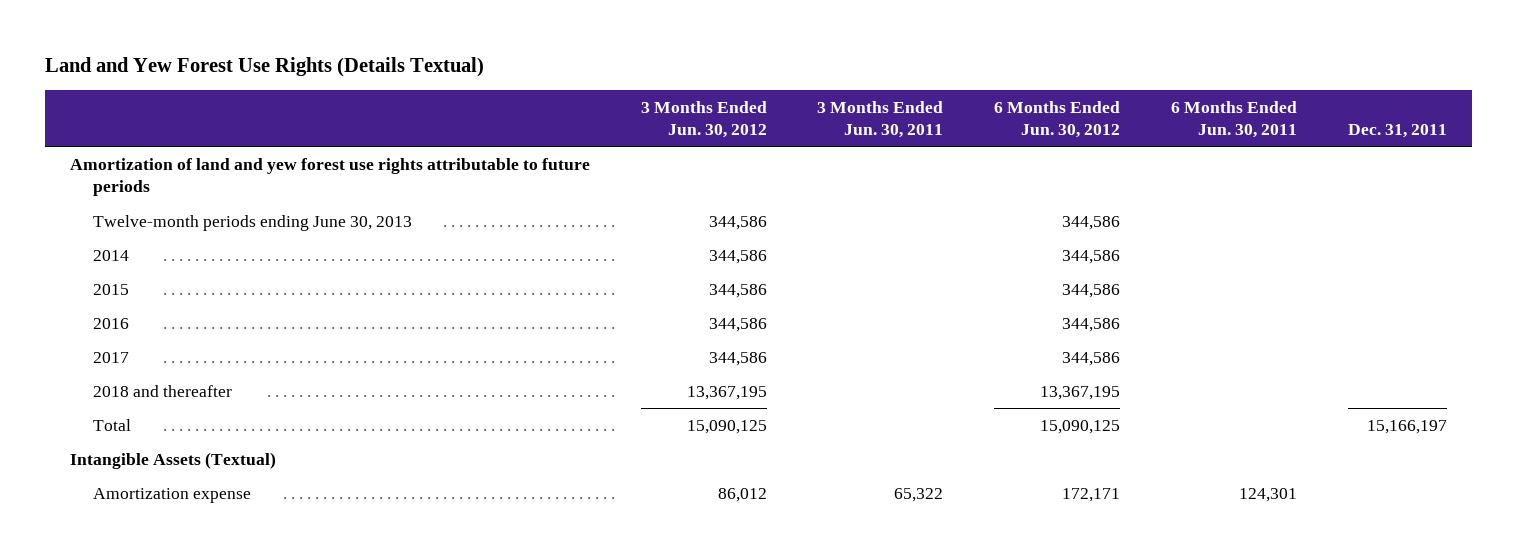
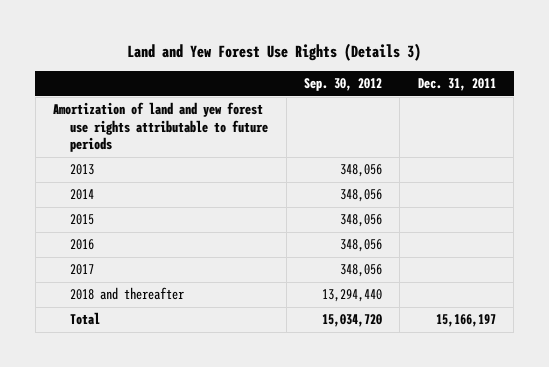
- Land and Yew Forest Use Rights (Details Textual)
+ Land and Yew Forest Use Rights (Details 3)
- | 3 Months Ended Jun. 30, 2012 | 3 Months Ended Jun. 30, 2011 | 6 Months Ended Jun. 30, 2012 | 6 Months Ended Jun. 30, 2011 | Dec. 31, 2011
+ | Sep. 30, 2012 | Dec. 31, 2011
- Twelve-month periods ending June 30, 2013 | 344,586 | | 344,586 | |
+ 2013 | 348,056 |
- Intangible Assets (Textual)
- Amortization expense | 86,012 | 65,322 | 172,171 | 124,301 |

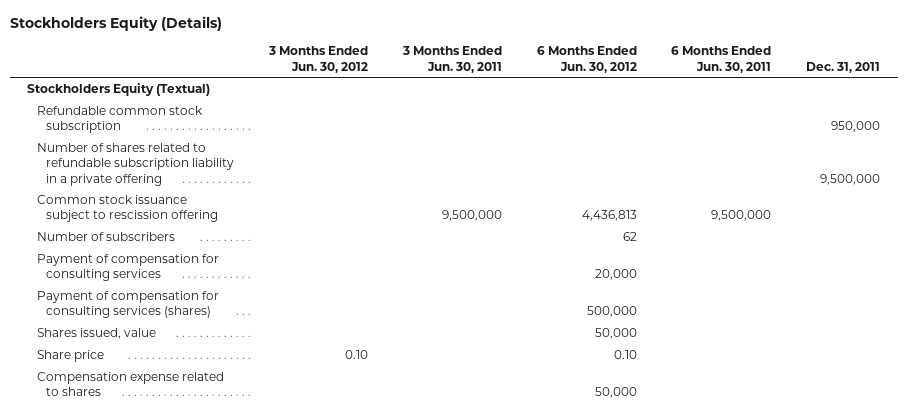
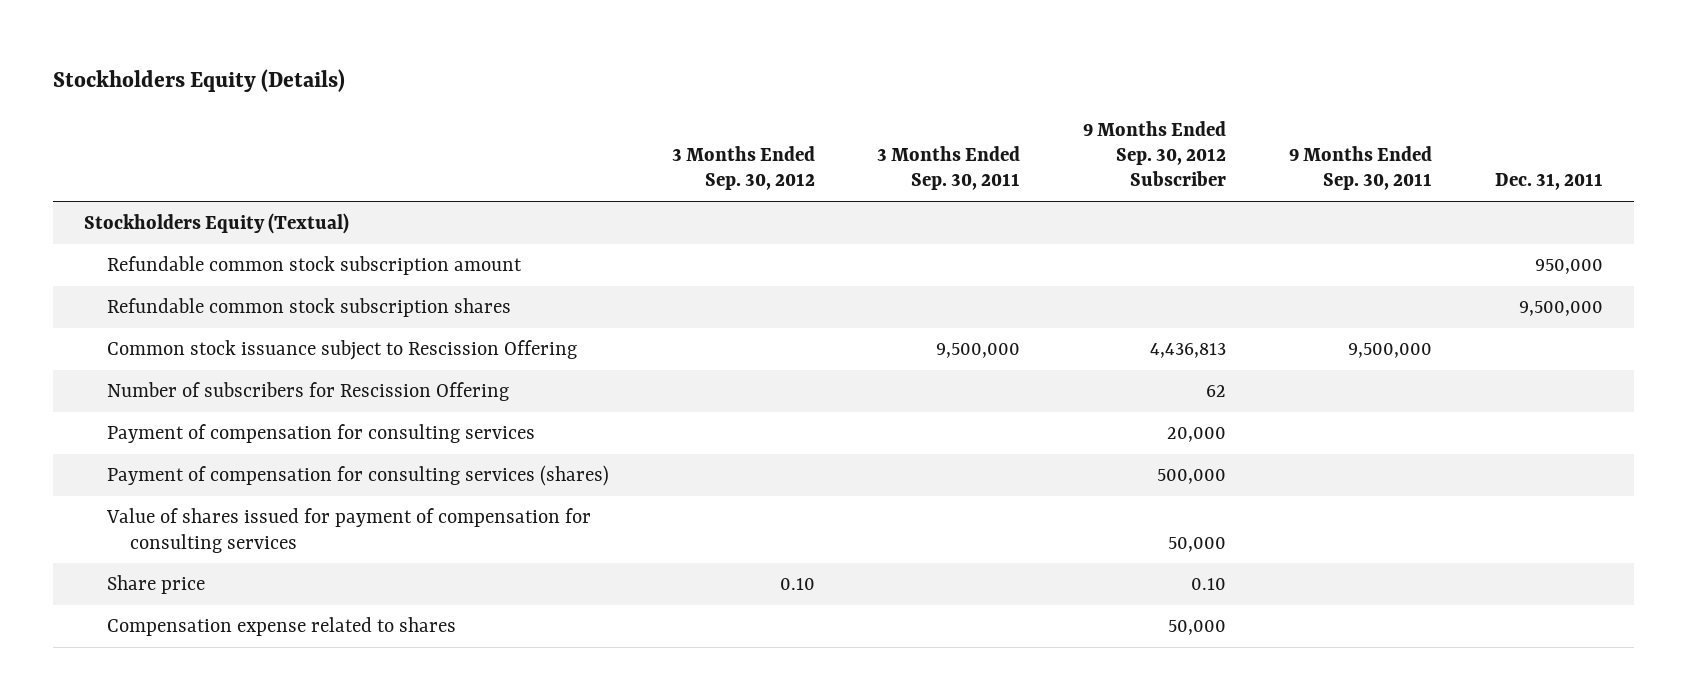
- | 3 Months Ended Jun. 30, 2012 | 3 Months Ended Jun. 30, 2011 | 6 Months Ended Jun. 30, 2012 | 6 Months Ended Jun. 30, 2011 | Dec. 31, 2011
+ | 3 Months Ended Sep. 30, 2012 | 3 Months Ended Sep. 30, 2011 | 9 Months Ended Sep. 30, 2012 Subscriber | 9 Months Ended Sep. 30, 2011 | Dec. 31, 2011
- Refundable common stock subscription | | | | | 950,000
- Number of shares related to refundable subscription liability in a private offering | | | | | 9,500,000
- Common stock issuance subject to rescission offering | | 9,500,000 | 4,436,813 | 9,500,000 |
- Number of subscribers | | | 62 | |
+ Refundable common stock subscription amount | | | | | 950,000
+ Refundable common stock subscription shares | | | | | 9,500,000
+ Common stock issuance subject to Rescission Offering | | 9,500,000 | 4,436,813 | 9,500,000 |
+ Number of subscribers for Rescission Offering | | | 62 | |
- Shares issued, value | | | 50,000 | |
+ Value of shares issued for payment of compensation for consulting services | | | 50,000 | |

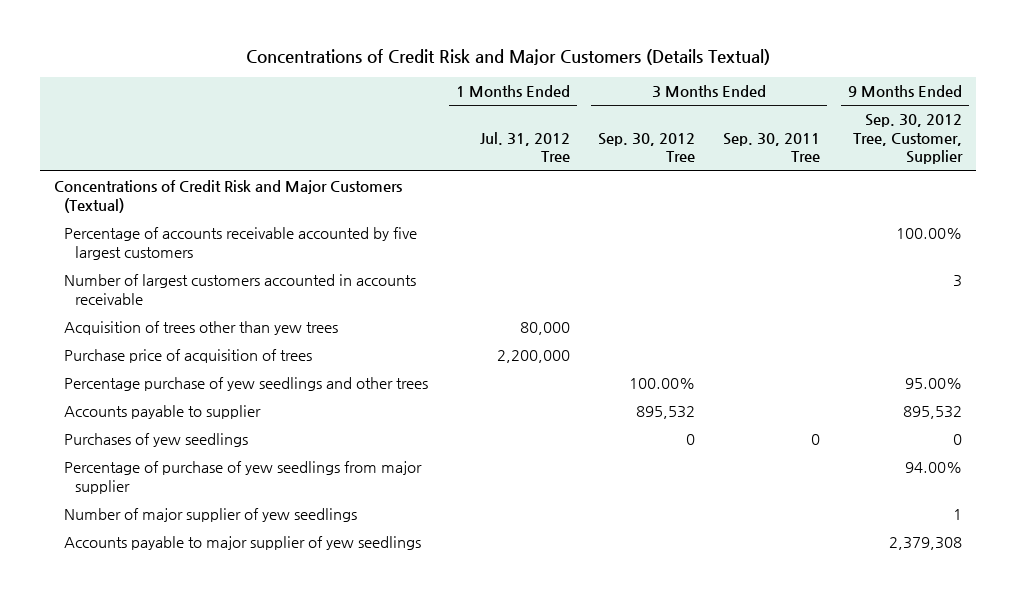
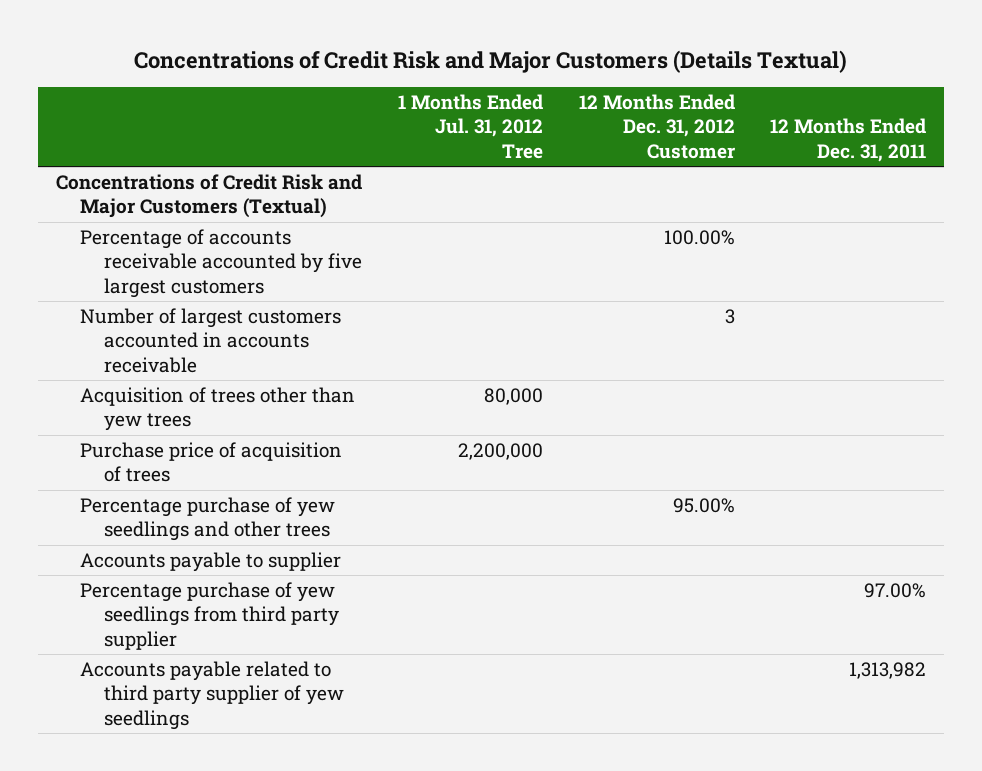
- | 1 Months Ended Jul. 31, 2012 Tree | 3 Months Ended Sep. 30, 2012 Tree | 3 Months Ended Sep. 30, 2011 Tree | 9 Months Ended Sep. 30, 2012 Tree, Customer, Supplier
+ | 1 Months Ended Jul. 31, 2012 Tree | 12 Months Ended Dec. 31, 2012 Customer | 12 Months Ended Dec. 31, 2011
- Purchases of yew seedlings | | 0 | 0 | 0
- Percentage of purchase of yew seedlings from major supplier | | | | 94.00%
- Number of major supplier of yew seedlings | | | | 1
- Accounts payable to major supplier of yew seedlings | | | | 2,379,308
+ Percentage purchase of yew seedlings from third party supplier | | | 97.00%
+ Accounts payable related to third party supplier of yew seedlings | | | 1,313,982

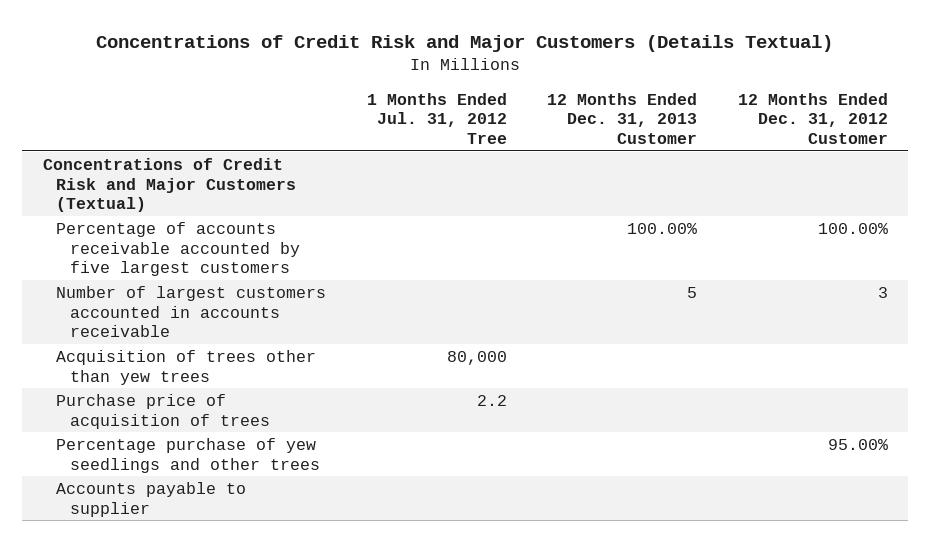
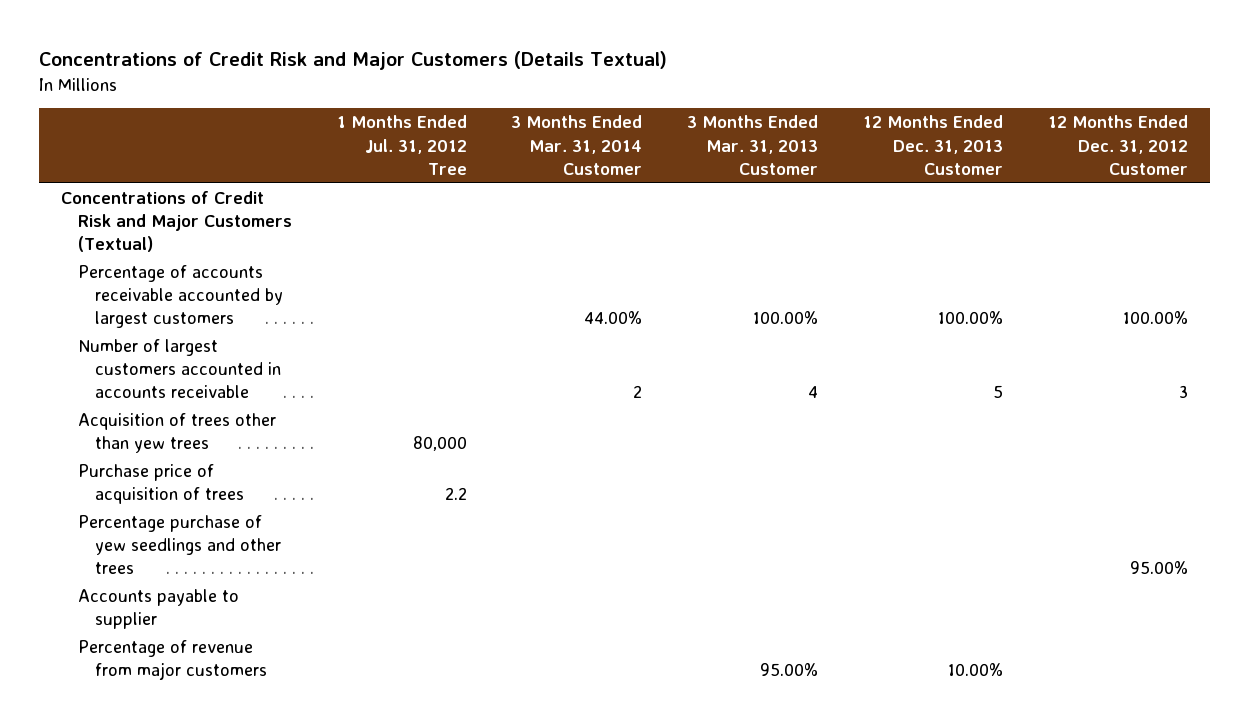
- | 1 Months Ended Jul. 31, 2012 Tree | 12 Months Ended Dec. 31, 2013 Customer | 12 Months Ended Dec. 31, 2012 Customer
+ | 1 Months Ended Jul. 31, 2012 Tree | 3 Months Ended Mar. 31, 2014 Customer | 3 Months Ended Mar. 31, 2013 Customer | 12 Months Ended Dec. 31, 2013 Customer | 12 Months Ended Dec. 31, 2012 Customer
- Percentage of accounts receivable accounted by five largest customers | | 100.00% | 100.00%
+ Percentage of accounts receivable accounted by largest customers | | 44.00% | 100.00% | 100.00% | 100.00%
+ Percentage of revenue from major customers | | | 95.00% | 10.00% |

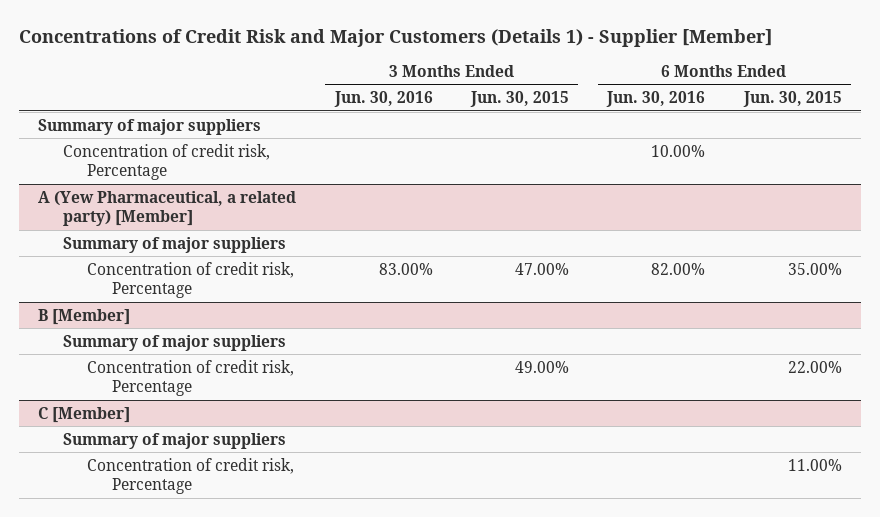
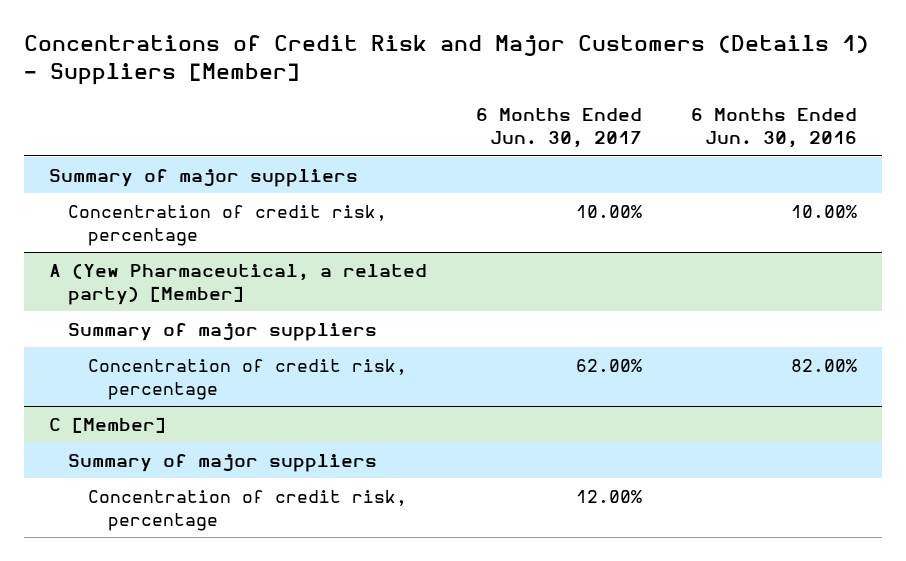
- Concentrations of Credit Risk and Major Customers (Details 1) - Supplier [Member]
+ Concentrations of Credit Risk and Major Customers (Details 1) - Suppliers [Member]
- | 3 Months Ended Jun. 30, 2016 | 3 Months Ended Jun. 30, 2015 | 6 Months Ended Jun. 30, 2016 | 6 Months Ended Jun. 30, 2015
+ | 6 Months Ended Jun. 30, 2017 | 6 Months Ended Jun. 30, 2016
- Concentration of credit risk, Percentage | | | 10.00% |
+ Concentration of credit risk, percentage | 10.00% | 10.00%
@ A (Yew Pharmaceutical, a related party) [Member]
- Concentration of credit risk, Percentage | 83.00% | 47.00% | 82.00% | 35.00%
- B [Member]
- Summary of major suppliers
- Concentration of credit risk, Percentage | | 49.00% | | 22.00%
@ A (Yew Pharmaceutical, a related party) [Member]
+ Concentration of credit risk, percentage | 62.00% | 82.00%
@ C [Member]
- Concentration of credit risk, Percentage | | | | 11.00%
+ Concentration of credit risk, percentage | 12.00% |

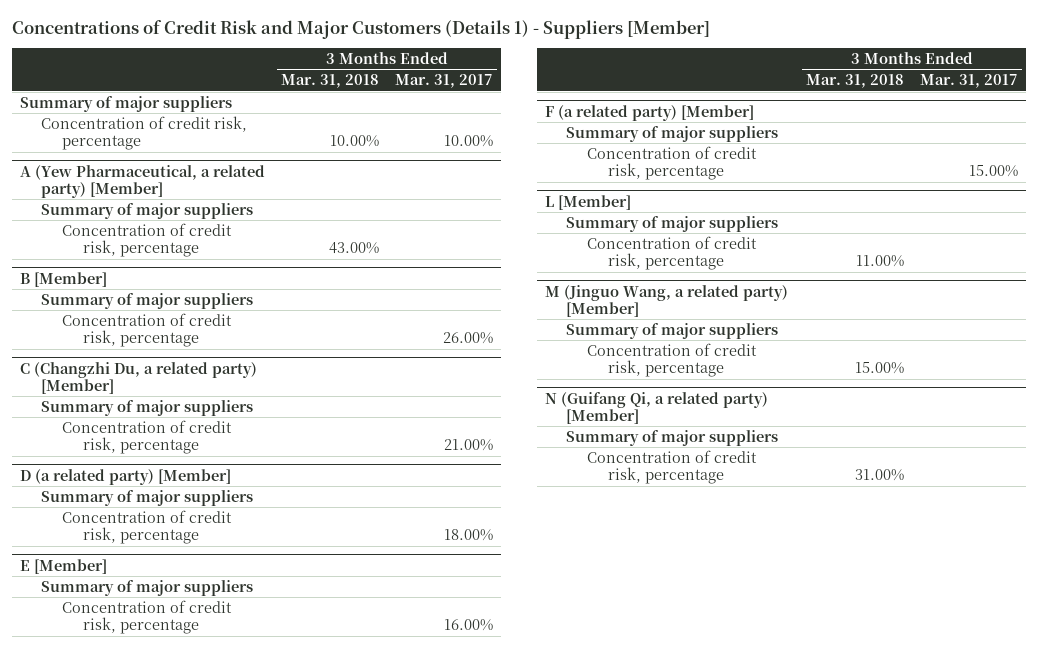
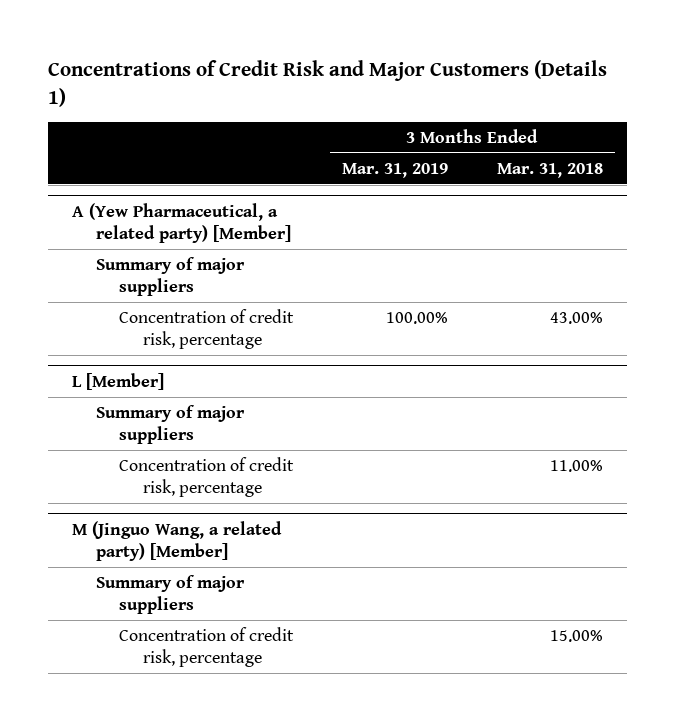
- Concentrations of Credit Risk and Major Customers (Details 1) - Suppliers [Member]
+ Concentrations of Credit Risk and Major Customers (Details 1)
- | 3 Months Ended Mar. 31, 2018 | 3 Months Ended Mar. 31, 2017
+ | 3 Months Ended Mar. 31, 2019 | 3 Months Ended Mar. 31, 2018
- Summary of major suppliers
- Concentration of credit risk, percentage | 10.00% | 10.00%
- B [Member]
- Summary of major suppliers
- Concentration of credit risk, percentage | | 26.00%
- C (Changzhi Du, a related party) [Member]
- Summary of major suppliers
- Concentration of credit risk, percentage | | 21.00%
- D (a related party) [Member]
- Summary of major suppliers
- Concentration of credit risk, percentage | | 18.00%
- E [Member]
- Summary of major suppliers
- Concentration of credit risk, percentage | | 16.00%
- F (a related party) [Member]
- Summary of major suppliers
- Concentration of credit risk, percentage | | 15.00%
- N (Guifang Qi, a related party) [Member]
- Summary of major suppliers
- Concentration of credit risk, percentage | 31.00% |

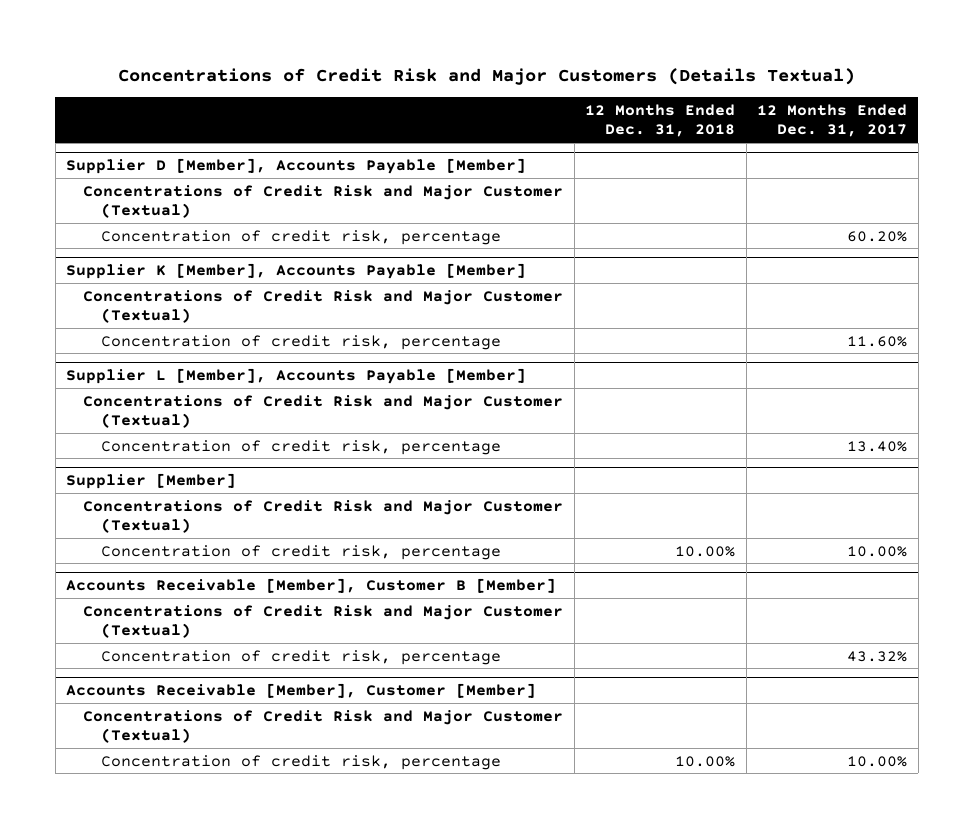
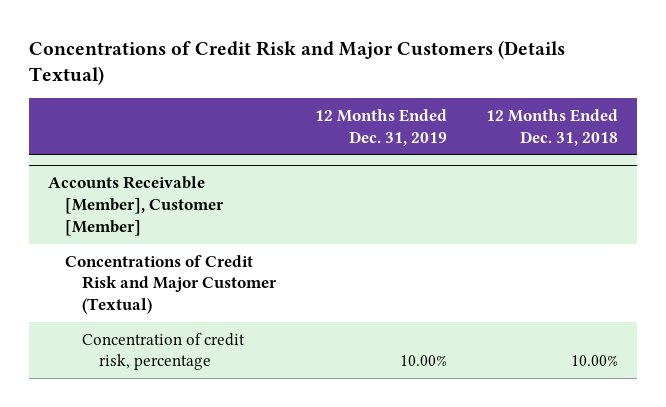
- | 12 Months Ended Dec. 31, 2018 | 12 Months Ended Dec. 31, 2017
+ | 12 Months Ended Dec. 31, 2019 | 12 Months Ended Dec. 31, 2018
- Supplier D [Member], Accounts Payable [Member]
- Concentrations of Credit Risk and Major Customer (Textual)
- Concentration of credit risk, percentage | | 60.20%
- Supplier K [Member], Accounts Payable [Member]
- Concentrations of Credit Risk and Major Customer (Textual)
- Concentration of credit risk, percentage | | 11.60%
- Supplier L [Member], Accounts Payable [Member]
- Concentrations of Credit Risk and Major Customer (Textual)
- Concentration of credit risk, percentage | | 13.40%
- Supplier [Member]
- Concentrations of Credit Risk and Major Customer (Textual)
- Concentration of credit risk, percentage | 10.00% | 10.00%
- Accounts Receivable [Member], Customer B [Member]
- Concentrations of Credit Risk and Major Customer (Textual)
- Concentration of credit risk, percentage | | 43.32%

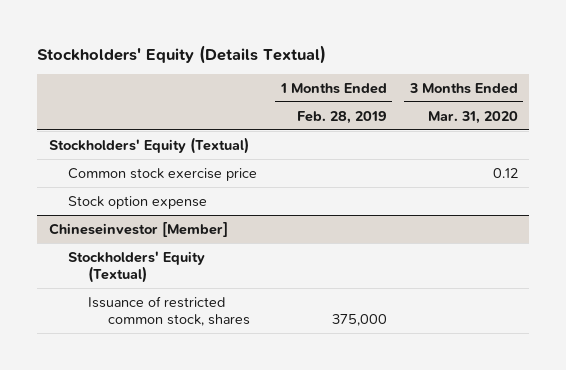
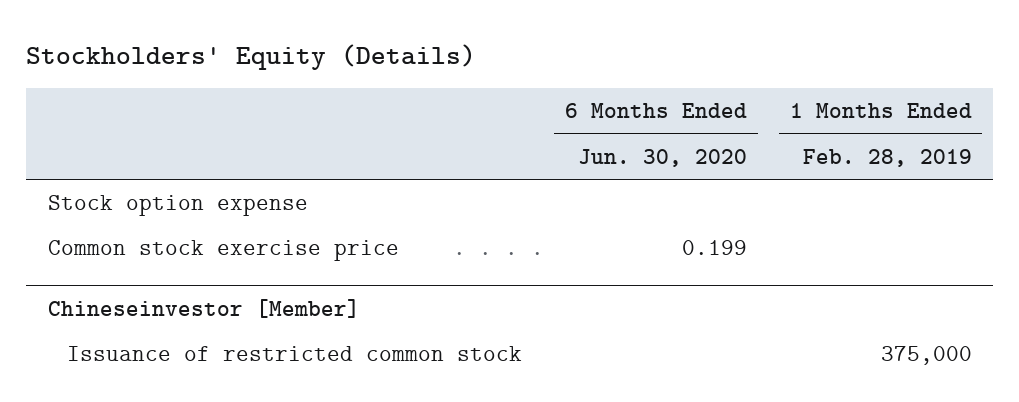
- Stockholders' Equity (Details Textual)
+ Stockholders' Equity (Details)
- | 1 Months Ended Feb. 28, 2019 | 3 Months Ended Mar. 31, 2020
+ | 6 Months Ended Jun. 30, 2020 | 1 Months Ended Feb. 28, 2019
- Stockholders' Equity (Textual)
moved down: Common stock exercise price | 0.199 |
@ Chineseinvestor [Member]
- Stockholders' Equity (Textual)
- Issuance of restricted common stock, shares | 375,000 |
+ Issuance of restricted common stock | | 375,000

